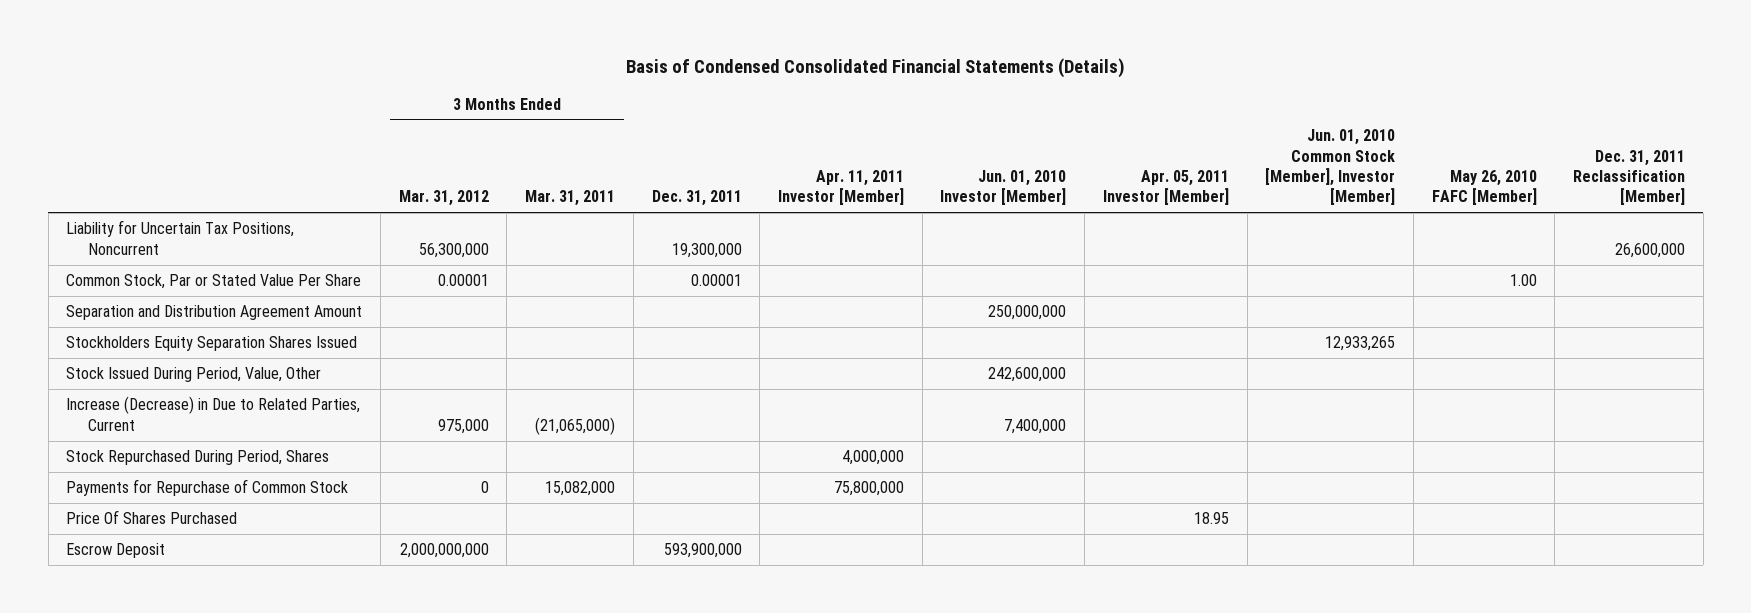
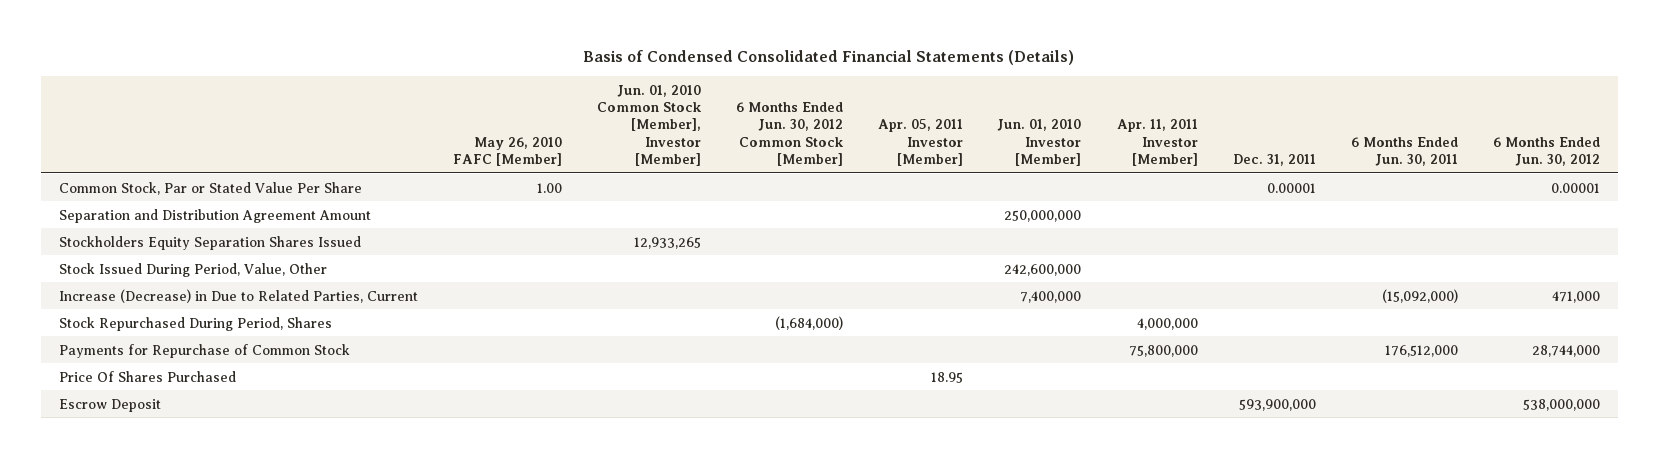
- | 3 Months Ended Mar. 31, 2012 | 3 Months Ended Mar. 31, 2011 | Dec. 31, 2011 | Apr. 11, 2011 Investor [Member] | Jun. 01, 2010 Investor [Member] | Apr. 05, 2011 Investor [Member] | Jun. 01, 2010 Common Stock [Member], Investor [Member] | May 26, 2010 FAFC [Member] | Dec. 31, 2011 Reclassification [Member]
+ | May 26, 2010 FAFC [Member] | Jun. 01, 2010 Common Stock [Member], Investor [Member] | 6 Months Ended Jun. 30, 2012 Common Stock [Member] | Apr. 05, 2011 Investor [Member] | Jun. 01, 2010 Investor [Member] | Apr. 11, 2011 Investor [Member] | Dec. 31, 2011 | 6 Months Ended Jun. 30, 2011 | 6 Months Ended Jun. 30, 2012
- Liability for Uncertain Tax Positions, Noncurrent | 56,300,000 | | 19,300,000 | | | | | | 26,600,000

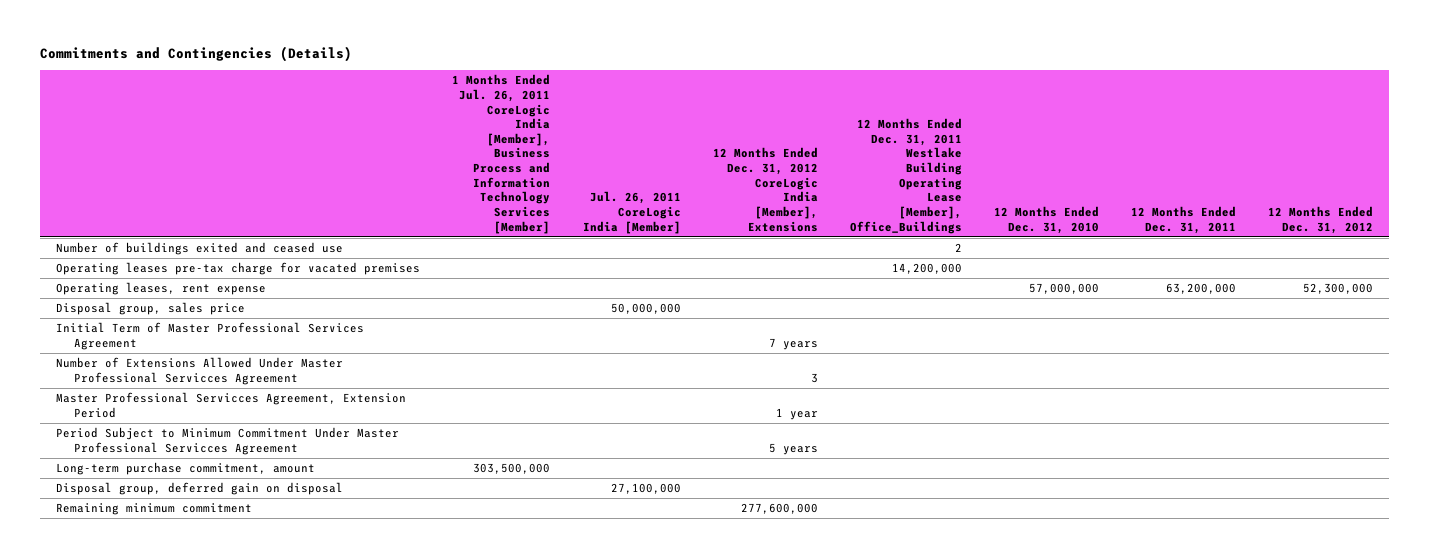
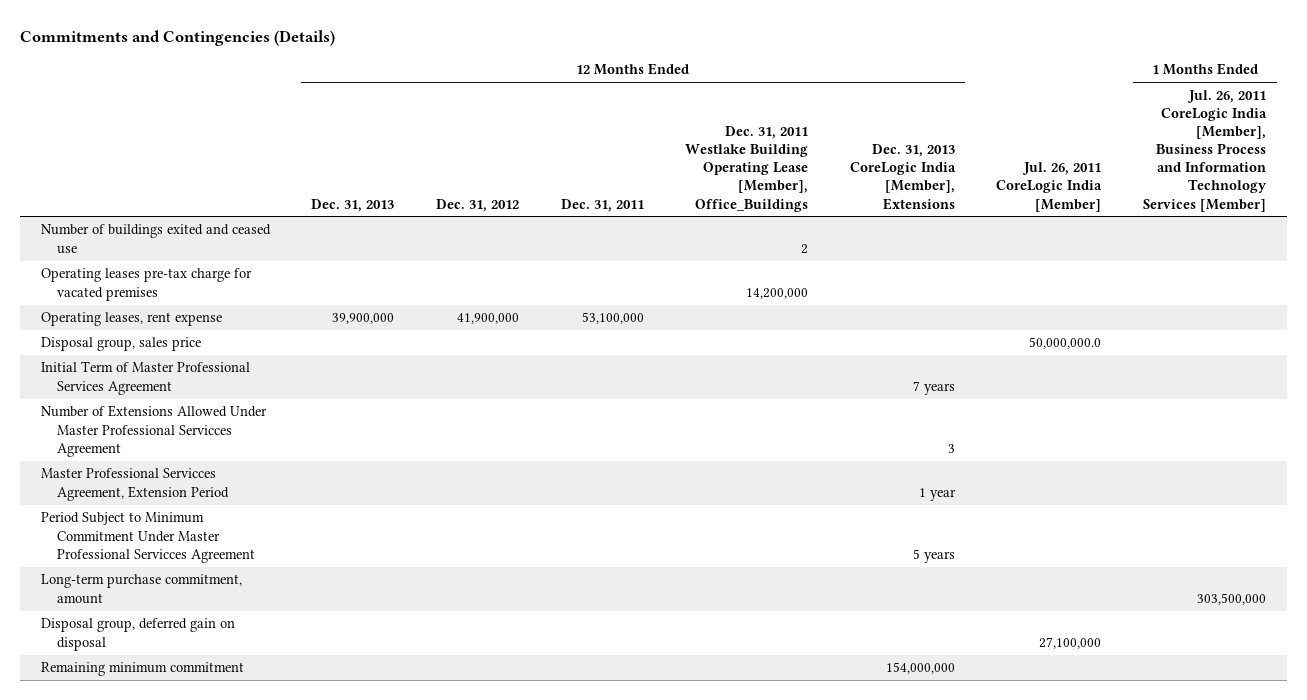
- | 1 Months Ended Jul. 26, 2011 CoreLogic India [Member], Business Process and Information Technology Services [Member] | Jul. 26, 2011 CoreLogic India [Member] | 12 Months Ended Dec. 31, 2012 CoreLogic India [Member], Extensions | 12 Months Ended Dec. 31, 2011 Westlake Building Operating Lease [Member], Office_Buildings | 12 Months Ended Dec. 31, 2010 | 12 Months Ended Dec. 31, 2011 | 12 Months Ended Dec. 31, 2012
+ | 12 Months Ended Dec. 31, 2013 | 12 Months Ended Dec. 31, 2012 | 12 Months Ended Dec. 31, 2011 | 12 Months Ended Dec. 31, 2011 Westlake Building Operating Lease [Member], Office_Buildings | 12 Months Ended Dec. 31, 2013 CoreLogic India [Member], Extensions | Jul. 26, 2011 CoreLogic India [Member] | 1 Months Ended Jul. 26, 2011 CoreLogic India [Member], Business Process and Information Technology Services [Member]
- Operating leases, rent expense | | | | | 57,000,000 | 63,200,000 | 52,300,000
- Disposal group, sales price | | 50,000,000 | | | | |
+ Operating leases, rent expense | 39,900,000 | 41,900,000 | 53,100,000 | | | |
+ Disposal group, sales price | | | | | | 50,000,000.0 |

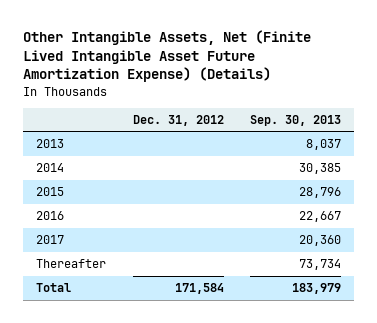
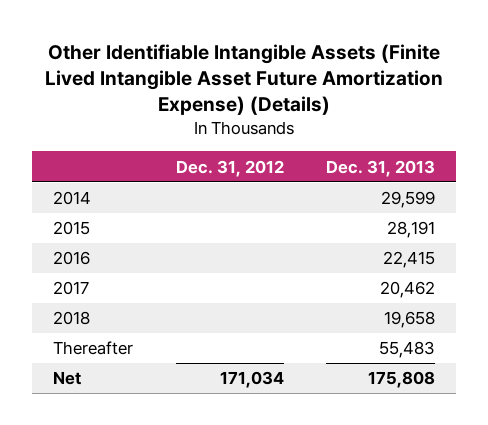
- Other Intangible Assets, Net (Finite Lived Intangible Asset Future Amortization Expense) (Details)
+ Other Identifiable Intangible Assets (Finite Lived Intangible Asset Future Amortization Expense) (Details)
- | Dec. 31, 2012 | Sep. 30, 2013
+ | Dec. 31, 2012 | Dec. 31, 2013
- 2013 | | 8,037
+ 2018 | | 19,658
- Total | 171,584 | 183,979
+ Net | 171,034 | 175,808

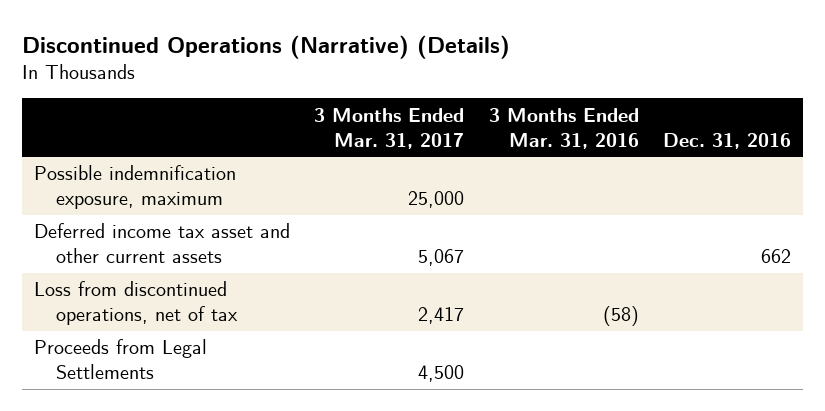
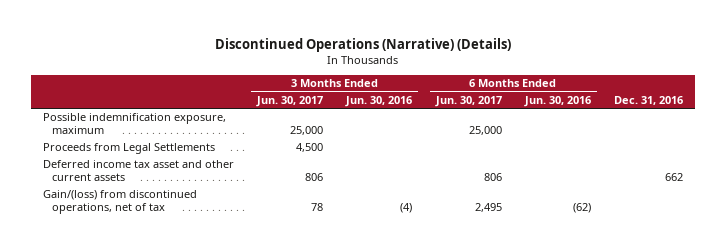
- | 3 Months Ended Mar. 31, 2017 | 3 Months Ended Mar. 31, 2016 | Dec. 31, 2016
+ | 3 Months Ended Jun. 30, 2017 | 3 Months Ended Jun. 30, 2016 | 6 Months Ended Jun. 30, 2017 | 6 Months Ended Jun. 30, 2016 | Dec. 31, 2016
- Loss from discontinued operations, net of tax | 2,417 | (58) |
moved down: Deferred income tax asset and other current assets | 806 | | 806 | | 662
+ Gain/(loss) from discontinued operations, net of tax | 78 | (4) | 2,495 | (62) |

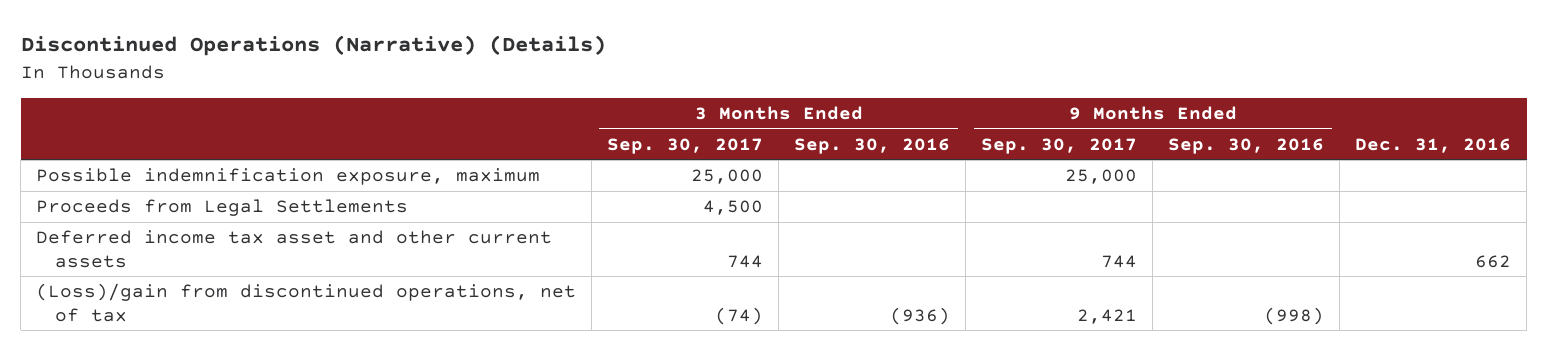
- | 3 Months Ended Jun. 30, 2017 | 3 Months Ended Jun. 30, 2016 | 6 Months Ended Jun. 30, 2017 | 6 Months Ended Jun. 30, 2016 | Dec. 31, 2016
+ | 3 Months Ended Sep. 30, 2017 | 3 Months Ended Sep. 30, 2016 | 9 Months Ended Sep. 30, 2017 | 9 Months Ended Sep. 30, 2016 | Dec. 31, 2016
- Gain/(loss) from discontinued operations, net of tax | 78 | (4) | 2,495 | (62) |
+ (Loss)/gain from discontinued operations, net of tax | (74) | (936) | 2,421 | (998) |

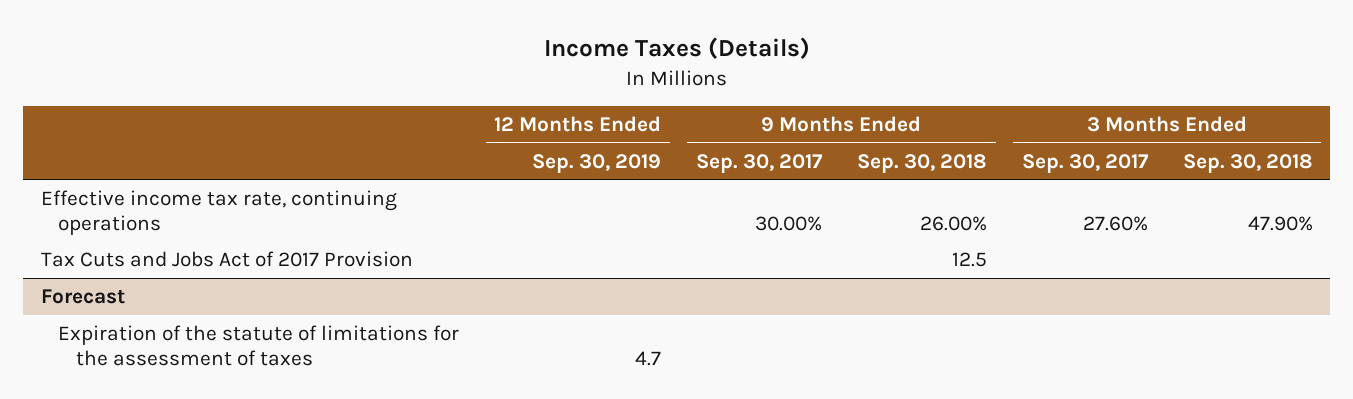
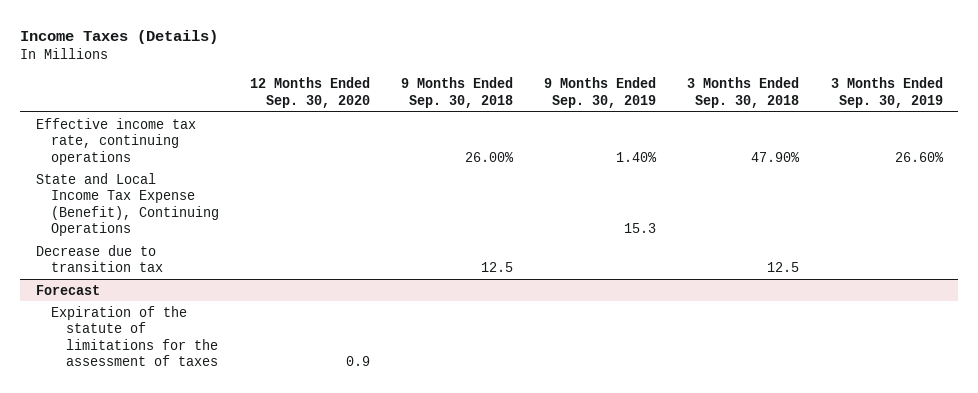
- | 12 Months Ended Sep. 30, 2019 | 9 Months Ended Sep. 30, 2017 | 9 Months Ended Sep. 30, 2018 | 3 Months Ended Sep. 30, 2017 | 3 Months Ended Sep. 30, 2018
+ | 12 Months Ended Sep. 30, 2020 | 9 Months Ended Sep. 30, 2018 | 9 Months Ended Sep. 30, 2019 | 3 Months Ended Sep. 30, 2018 | 3 Months Ended Sep. 30, 2019
- Tax Cuts and Jobs Act of 2017 Provision | | | 12.5 | |
+ State and Local Income Tax Expense (Benefit), Continuing Operations | | | 15.3 | |
+ Decrease due to transition tax | | 12.5 | | 12.5 |

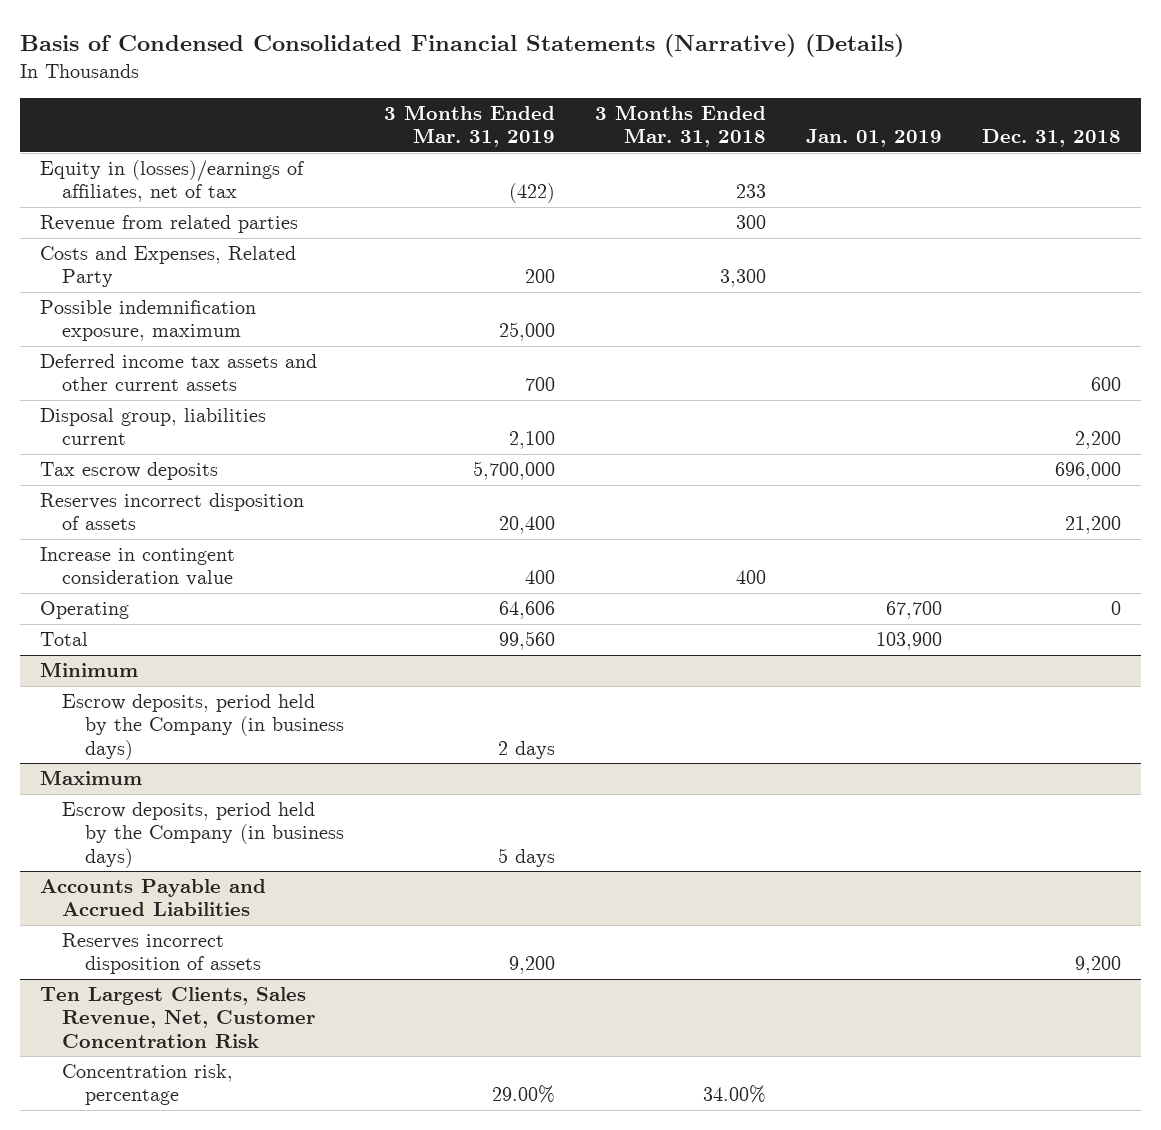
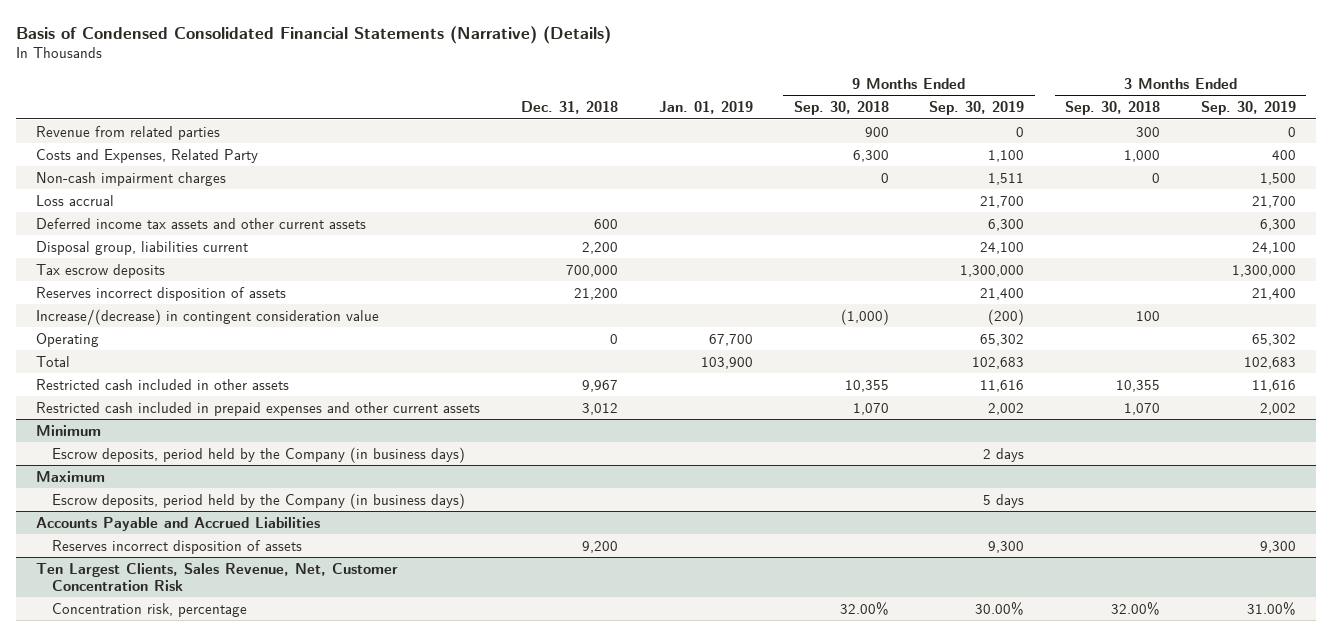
- | 3 Months Ended Mar. 31, 2019 | 3 Months Ended Mar. 31, 2018 | Jan. 01, 2019 | Dec. 31, 2018
+ | Dec. 31, 2018 | Jan. 01, 2019 | 9 Months Ended Sep. 30, 2018 | 9 Months Ended Sep. 30, 2019 | 3 Months Ended Sep. 30, 2018 | 3 Months Ended Sep. 30, 2019
- Equity in (losses)/earnings of affiliates, net of tax | (422) | 233 | |
- Possible indemnification exposure, maximum | 25,000 | | |
+ Non-cash impairment charges | | | 0 | 1,511 | 0 | 1,500
+ Loss accrual | | | | 21,700 | | 21,700
- Tax escrow deposits | 5,700,000 | | | 696,000
+ Tax escrow deposits | 700,000 | | | 1,300,000 | | 1,300,000
- Increase in contingent consideration value | 400 | 400 | |
+ Increase/(decrease) in contingent consideration value | | | (1,000) | (200) | 100 |
+ Restricted cash included in other assets | 9,967 | | 10,355 | 11,616 | 10,355 | 11,616
+ Restricted cash included in prepaid expenses and other current assets | 3,012 | | 1,070 | 2,002 | 1,070 | 2,002

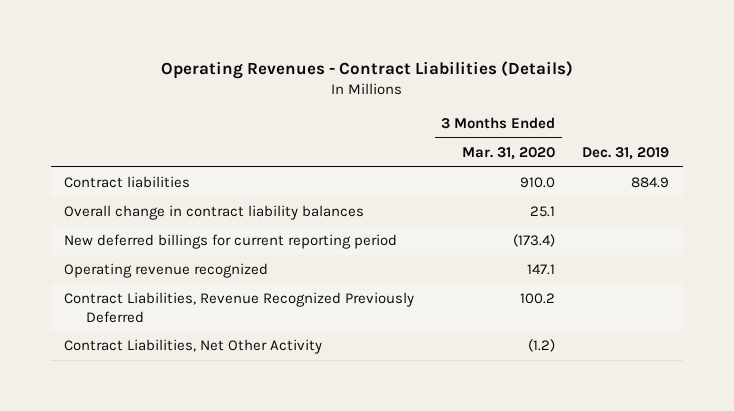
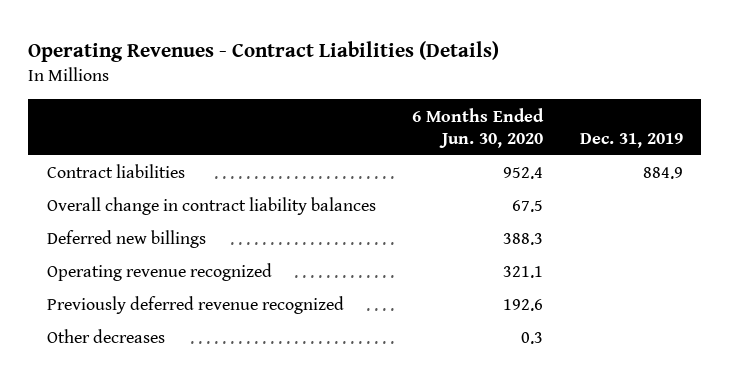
- | 3 Months Ended Mar. 31, 2020 | Dec. 31, 2019
+ | 6 Months Ended Jun. 30, 2020 | Dec. 31, 2019
- New deferred billings for current reporting period | (173.4) |
+ Deferred new billings | 388.3 |
- Contract Liabilities, Revenue Recognized Previously Deferred | 100.2 |
- Contract Liabilities, Net Other Activity | (1.2) |
+ Previously deferred revenue recognized | 192.6 |
+ Other decreases | 0.3 |

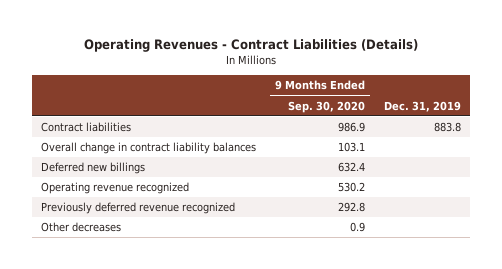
- | 6 Months Ended Jun. 30, 2020 | Dec. 31, 2019
+ | 9 Months Ended Sep. 30, 2020 | Dec. 31, 2019
- Contract liabilities | 952.4 | 884.9
+ Contract liabilities | 986.9 | 883.8

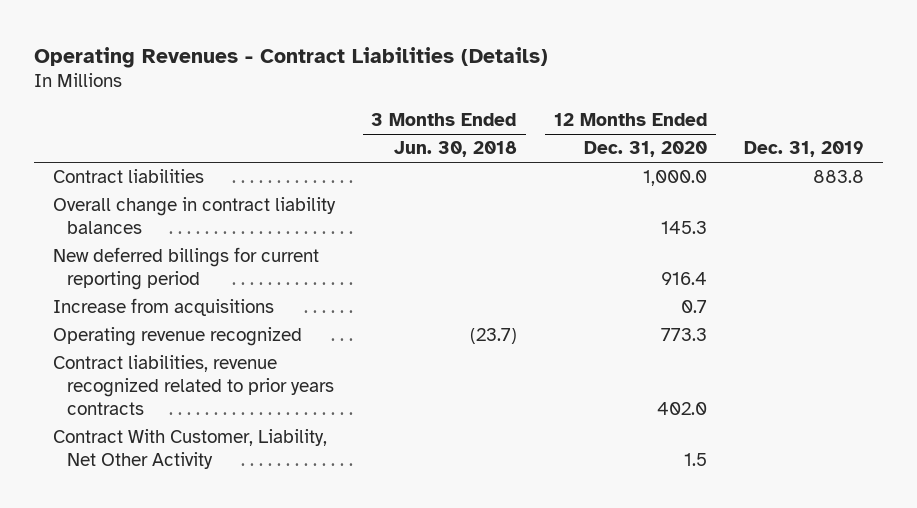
- | 9 Months Ended Sep. 30, 2020 | Dec. 31, 2019
+ | 3 Months Ended Jun. 30, 2018 | 12 Months Ended Dec. 31, 2020 | Dec. 31, 2019
- Deferred new billings | 632.4 |
+ New deferred billings for current reporting period | | 916.4 |
+ Increase from acquisitions | | 0.7 |
- Previously deferred revenue recognized | 292.8 |
- Other decreases | 0.9 |
+ Contract liabilities, revenue recognized related to prior years contracts | | 402.0 |
+ Contract With Customer, Liability, Net Other Activity | | 1.5 |

